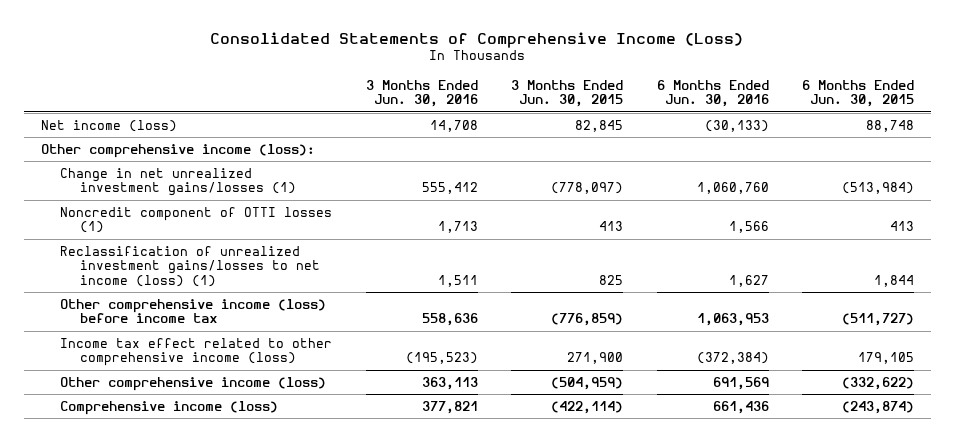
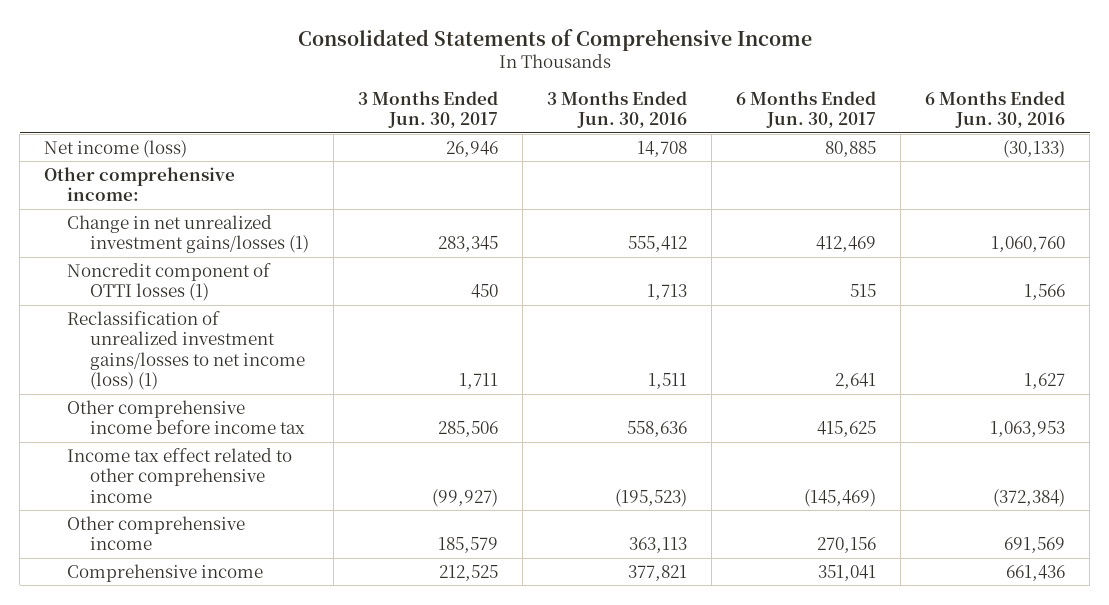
- Consolidated Statements of Comprehensive Income (Loss)
+ Consolidated Statements of Comprehensive Income
- | 3 Months Ended Jun. 30, 2016 | 3 Months Ended Jun. 30, 2015 | 6 Months Ended Jun. 30, 2016 | 6 Months Ended Jun. 30, 2015
+ | 3 Months Ended Jun. 30, 2017 | 3 Months Ended Jun. 30, 2016 | 6 Months Ended Jun. 30, 2017 | 6 Months Ended Jun. 30, 2016
- Other comprehensive income (loss):
+ Other comprehensive income:
- Other comprehensive income (loss) before income tax | 558,636 | (776,859) | 1,063,953 | (511,727)
- Income tax effect related to other comprehensive income (loss) | (195,523) | 271,900 | (372,384) | 179,105
- Other comprehensive income (loss) | 363,113 | (504,959) | 691,569 | (332,622)
- Comprehensive income (loss) | 377,821 | (422,114) | 661,436 | (243,874)
+ Other comprehensive income before income tax | 285,506 | 558,636 | 415,625 | 1,063,953
+ Income tax effect related to other comprehensive income | (99,927) | (195,523) | (145,469) | (372,384)
+ Other comprehensive income | 185,579 | 363,113 | 270,156 | 691,569
+ Comprehensive income | 212,525 | 377,821 | 351,041 | 661,436

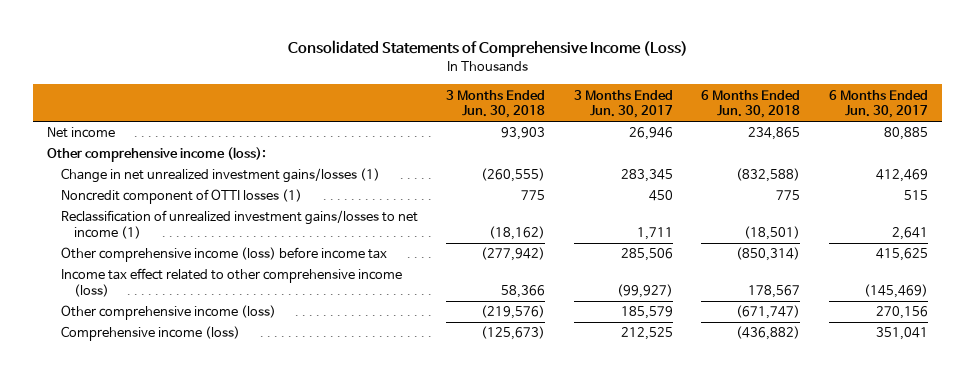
- Consolidated Statements of Comprehensive Income
+ Consolidated Statements of Comprehensive Income (Loss)
- | 3 Months Ended Jun. 30, 2017 | 3 Months Ended Jun. 30, 2016 | 6 Months Ended Jun. 30, 2017 | 6 Months Ended Jun. 30, 2016
+ | 3 Months Ended Jun. 30, 2018 | 3 Months Ended Jun. 30, 2017 | 6 Months Ended Jun. 30, 2018 | 6 Months Ended Jun. 30, 2017
- Net income (loss) | 26,946 | 14,708 | 80,885 | (30,133)
- Other comprehensive income:
+ Net income | 93,903 | 26,946 | 234,865 | 80,885
+ Other comprehensive income (loss):
- Reclassification of unrealized investment gains/losses to net income (loss) (1) | 1,711 | 1,511 | 2,641 | 1,627
- Other comprehensive income before income tax | 285,506 | 558,636 | 415,625 | 1,063,953
- Income tax effect related to other comprehensive income | (99,927) | (195,523) | (145,469) | (372,384)
- Other comprehensive income | 185,579 | 363,113 | 270,156 | 691,569
- Comprehensive income | 212,525 | 377,821 | 351,041 | 661,436
+ Reclassification of unrealized investment gains/losses to net income (1) | (18,162) | 1,711 | (18,501) | 2,641
+ Other comprehensive income (loss) before income tax | (277,942) | 285,506 | (850,314) | 415,625
+ Income tax effect related to other comprehensive income (loss) | 58,366 | (99,927) | 178,567 | (145,469)
+ Other comprehensive income (loss) | (219,576) | 185,579 | (671,747) | 270,156
+ Comprehensive income (loss) | (125,673) | 212,525 | (436,882) | 351,041

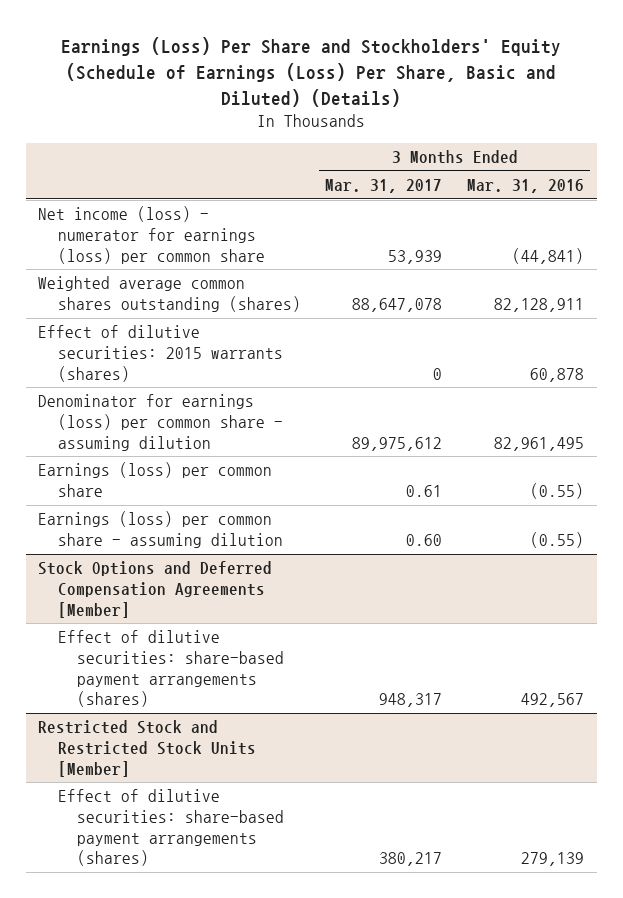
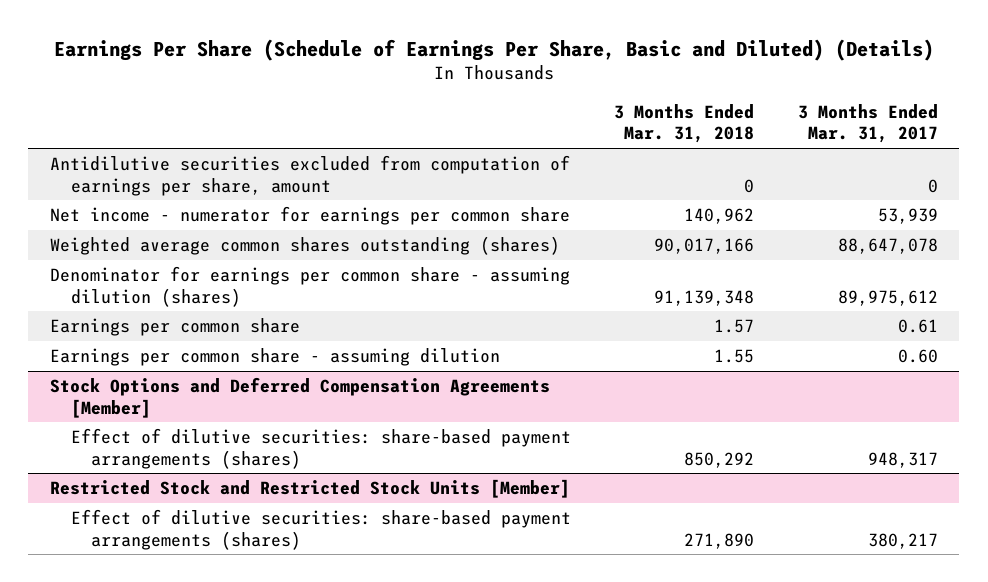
- Earnings (Loss) Per Share and Stockholders' Equity (Schedule of Earnings (Loss) Per Share, Basic and Diluted) (Details)
+ Earnings Per Share (Schedule of Earnings Per Share, Basic and Diluted) (Details)
- | 3 Months Ended Mar. 31, 2017 | 3 Months Ended Mar. 31, 2016
+ | 3 Months Ended Mar. 31, 2018 | 3 Months Ended Mar. 31, 2017
- Net income (loss) - numerator for earnings (loss) per common share | 53,939 | (44,841)
+ Antidilutive securities excluded from computation of earnings per share, amount | 0 | 0
+ Net income - numerator for earnings per common share | 140,962 | 53,939
- Effect of dilutive securities: 2015 warrants (shares) | 0 | 60,878
- Denominator for earnings (loss) per common share - assuming dilution | 89,975,612 | 82,961,495
- Earnings (loss) per common share | 0.61 | (0.55)
- Earnings (loss) per common share - assuming dilution | 0.60 | (0.55)
+ Denominator for earnings per common share - assuming dilution (shares) | 91,139,348 | 89,975,612
+ Earnings per common share | 1.57 | 0.61
+ Earnings per common share - assuming dilution | 1.55 | 0.60

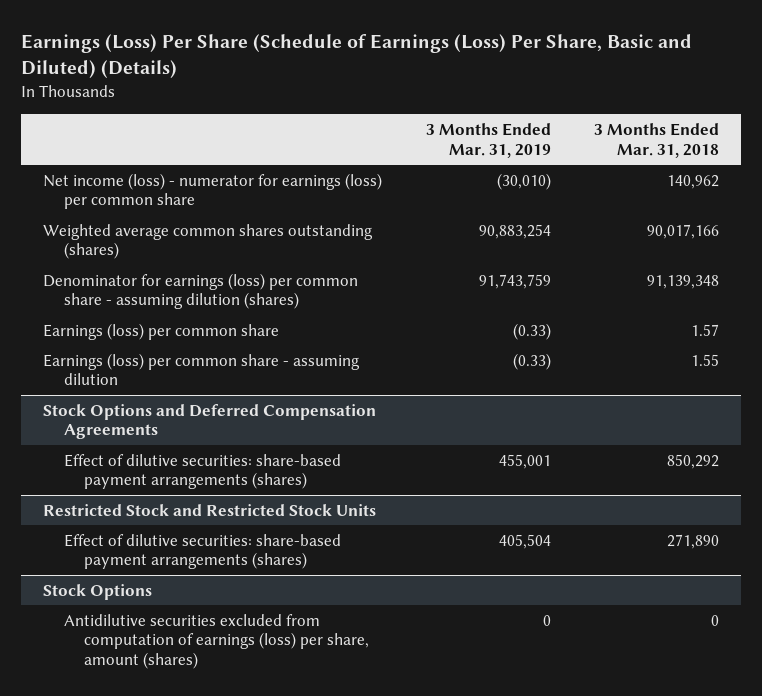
- Earnings Per Share (Schedule of Earnings Per Share, Basic and Diluted) (Details)
+ Earnings (Loss) Per Share (Schedule of Earnings (Loss) Per Share, Basic and Diluted) (Details)
- | 3 Months Ended Mar. 31, 2018 | 3 Months Ended Mar. 31, 2017
+ | 3 Months Ended Mar. 31, 2019 | 3 Months Ended Mar. 31, 2018
- Antidilutive securities excluded from computation of earnings per share, amount | 0 | 0
- Net income - numerator for earnings per common share | 140,962 | 53,939
+ Net income (loss) - numerator for earnings (loss) per common share | (30,010) | 140,962
- Denominator for earnings per common share - assuming dilution (shares) | 91,139,348 | 89,975,612
- Earnings per common share | 1.57 | 0.61
- Earnings per common share - assuming dilution | 1.55 | 0.60
- Stock Options and Deferred Compensation Agreements [Member]
+ Denominator for earnings (loss) per common share - assuming dilution (shares) | 91,743,759 | 91,139,348
+ Earnings (loss) per common share | (0.33) | 1.57
+ Earnings (loss) per common share - assuming dilution | (0.33) | 1.55
+ Stock Options and Deferred Compensation Agreements
- Restricted Stock and Restricted Stock Units [Member]
+ Restricted Stock and Restricted Stock Units
+ Stock Options
+ Antidilutive securities excluded from computation of earnings (loss) per share, amount (shares) | 0 | 0

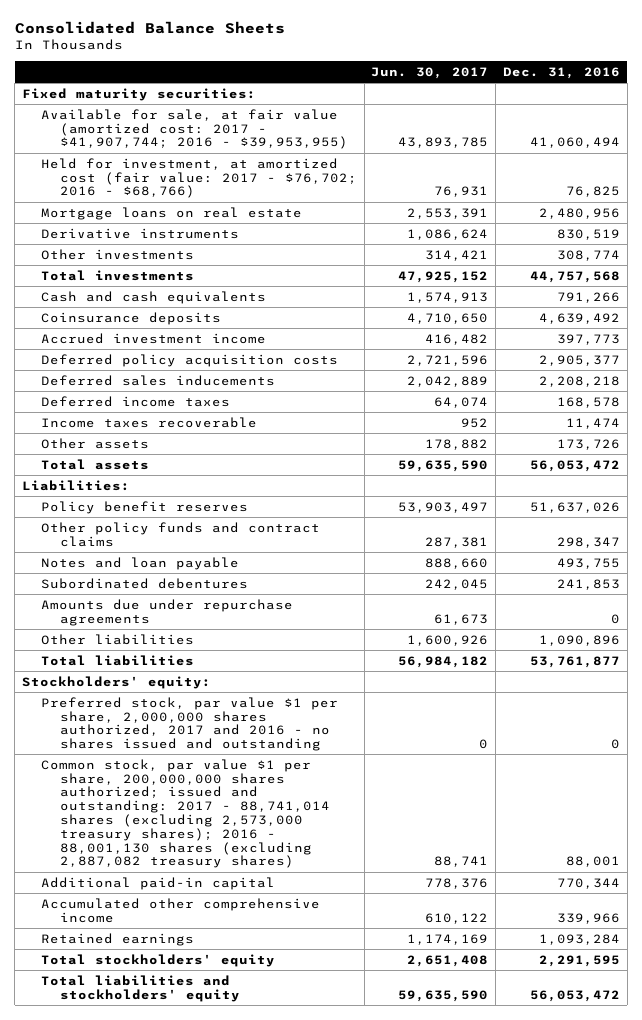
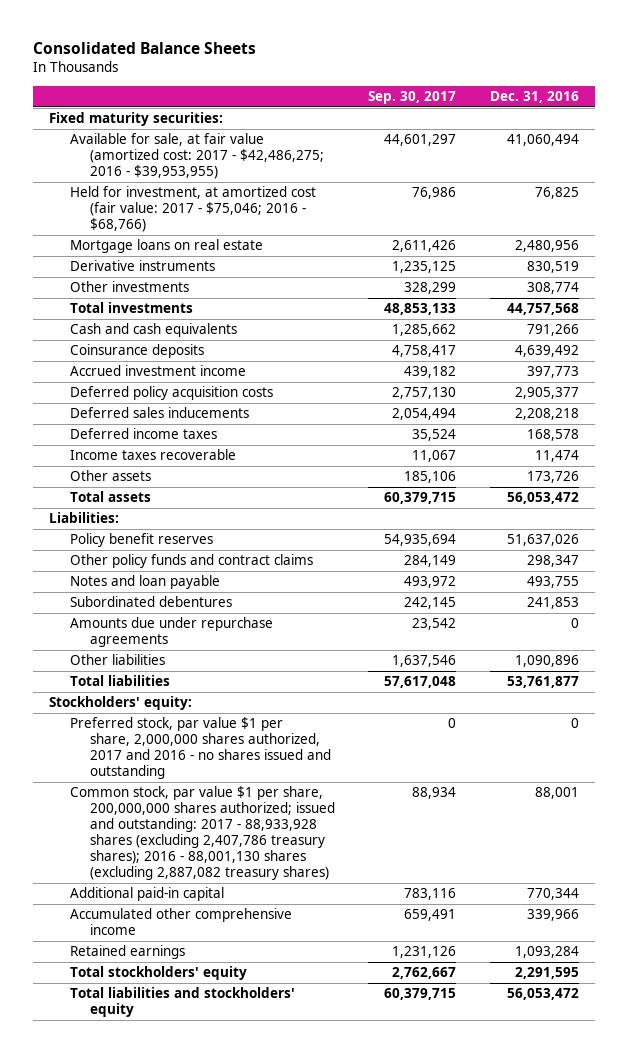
- | Jun. 30, 2017 | Dec. 31, 2016
+ | Sep. 30, 2017 | Dec. 31, 2016
- Available for sale, at fair value (amortized cost: 2017 - $41,907,744; 2016 - $39,953,955) | 43,893,785 | 41,060,494
- Held for investment, at amortized cost (fair value: 2017 - $76,702; 2016 - $68,766) | 76,931 | 76,825
+ Available for sale, at fair value (amortized cost: 2017 - $42,486,275; 2016 - $39,953,955) | 44,601,297 | 41,060,494
+ Held for investment, at amortized cost (fair value: 2017 - $75,046; 2016 - $68,766) | 76,986 | 76,825
- Common stock, par value $1 per share, 200,000,000 shares authorized; issued and outstanding: 2017 - 88,741,014 shares (excluding 2,573,000 treasury shares); 2016 - 88,001,130 shares (excluding 2,887,082 treasury shares) | 88,741 | 88,001
+ Common stock, par value $1 per share, 200,000,000 shares authorized; issued and outstanding: 2017 - 88,933,928 shares (excluding 2,407,786 treasury shares); 2016 - 88,001,130 shares (excluding 2,887,082 treasury shares) | 88,934 | 88,001

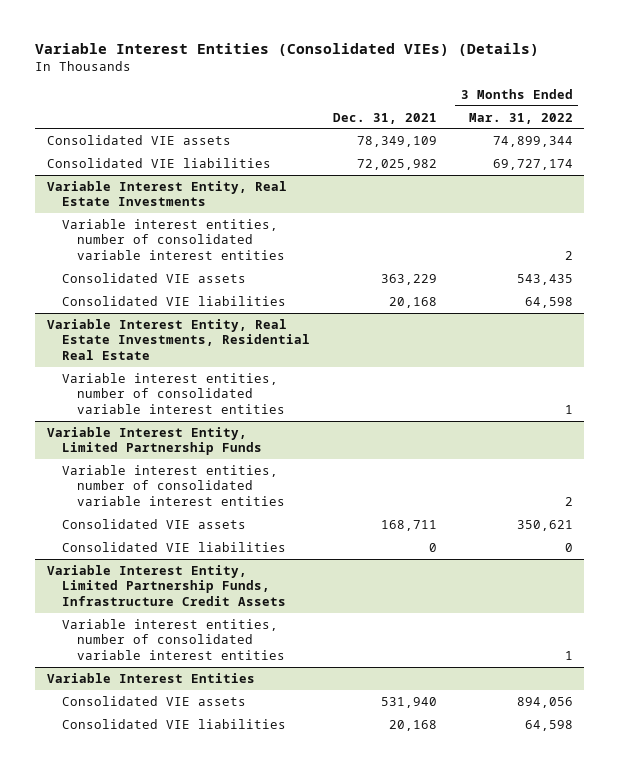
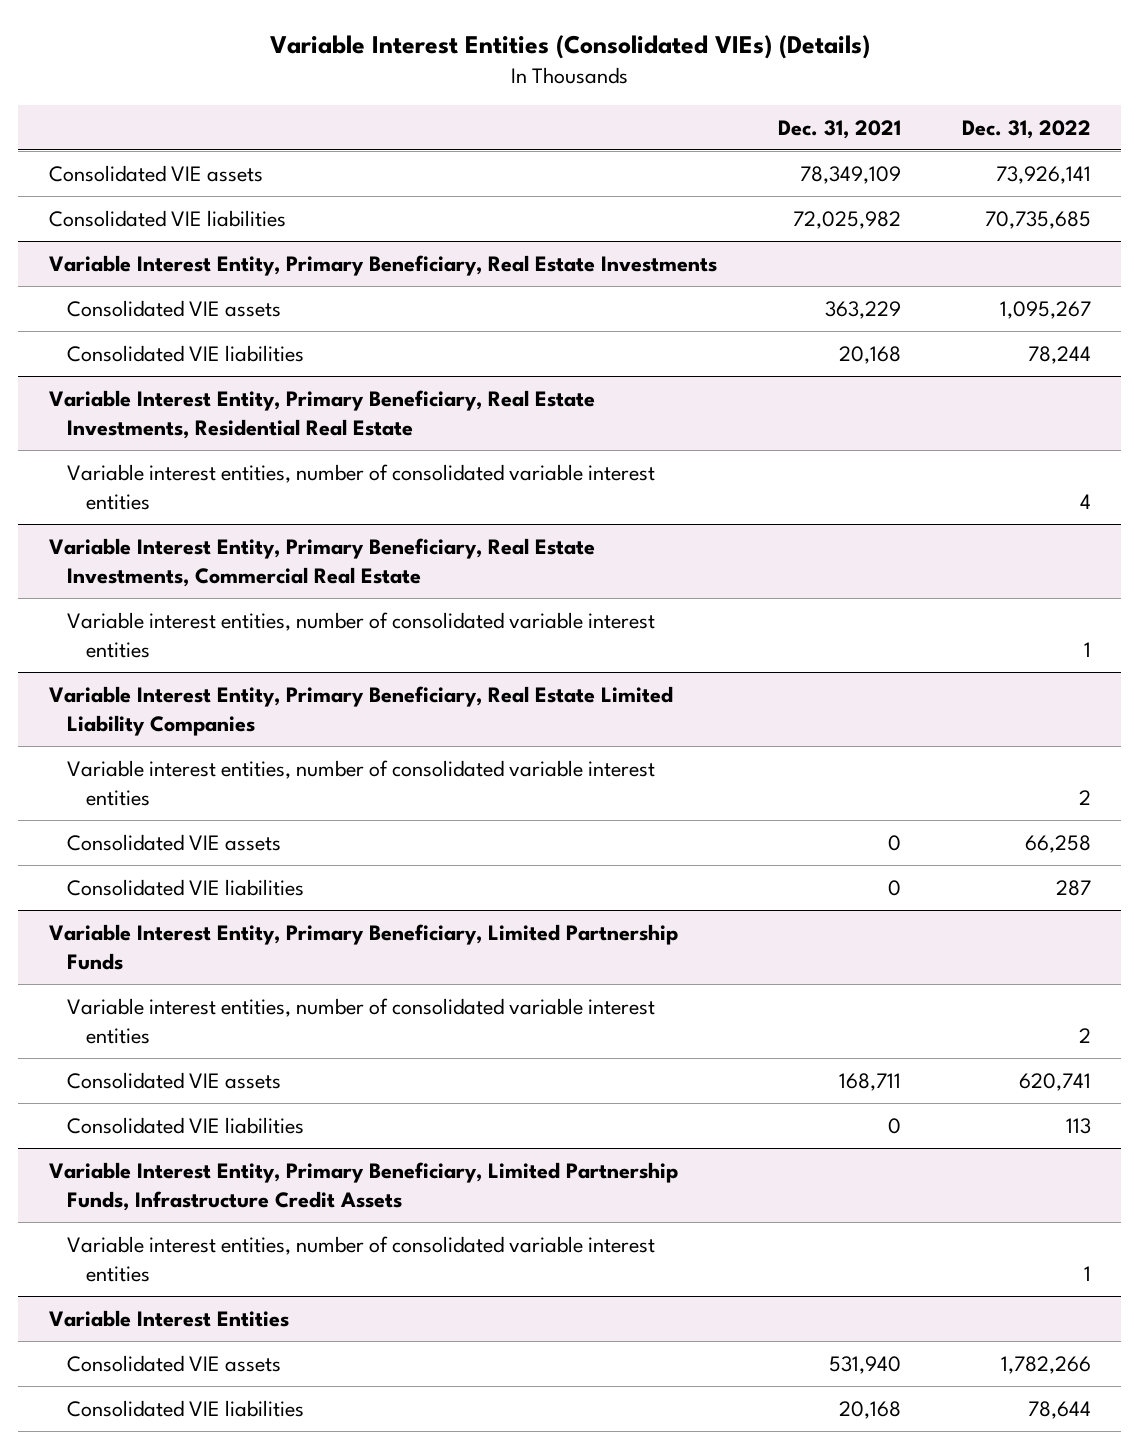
- | Dec. 31, 2021 | 3 Months Ended Mar. 31, 2022
+ | Dec. 31, 2021 | Dec. 31, 2022
- Variable Interest Entity, Real Estate Investments
- Variable interest entities, number of consolidated variable interest entities | | 2
+ Variable Interest Entity, Primary Beneficiary, Real Estate Investments
- Variable Interest Entity, Real Estate Investments, Residential Real Estate
+ Variable Interest Entity, Primary Beneficiary, Real Estate Investments, Residential Real Estate
- Variable Interest Entity, Limited Partnership Funds
+ Variable Interest Entity, Primary Beneficiary, Real Estate Investments, Commercial Real Estate
+ Variable Interest Entity, Primary Beneficiary, Real Estate Limited Liability Companies
+ Variable interest entities, number of consolidated variable interest entities | | 2
+ Consolidated VIE assets | 0 | 66,258
+ Consolidated VIE liabilities | 0 | 287
+ Variable Interest Entity, Primary Beneficiary, Limited Partnership Funds
+ Variable interest entities, number of consolidated variable interest entities | | 2
- Variable Interest Entity, Limited Partnership Funds, Infrastructure Credit Assets
+ Variable Interest Entity, Primary Beneficiary, Limited Partnership Funds, Infrastructure Credit Assets

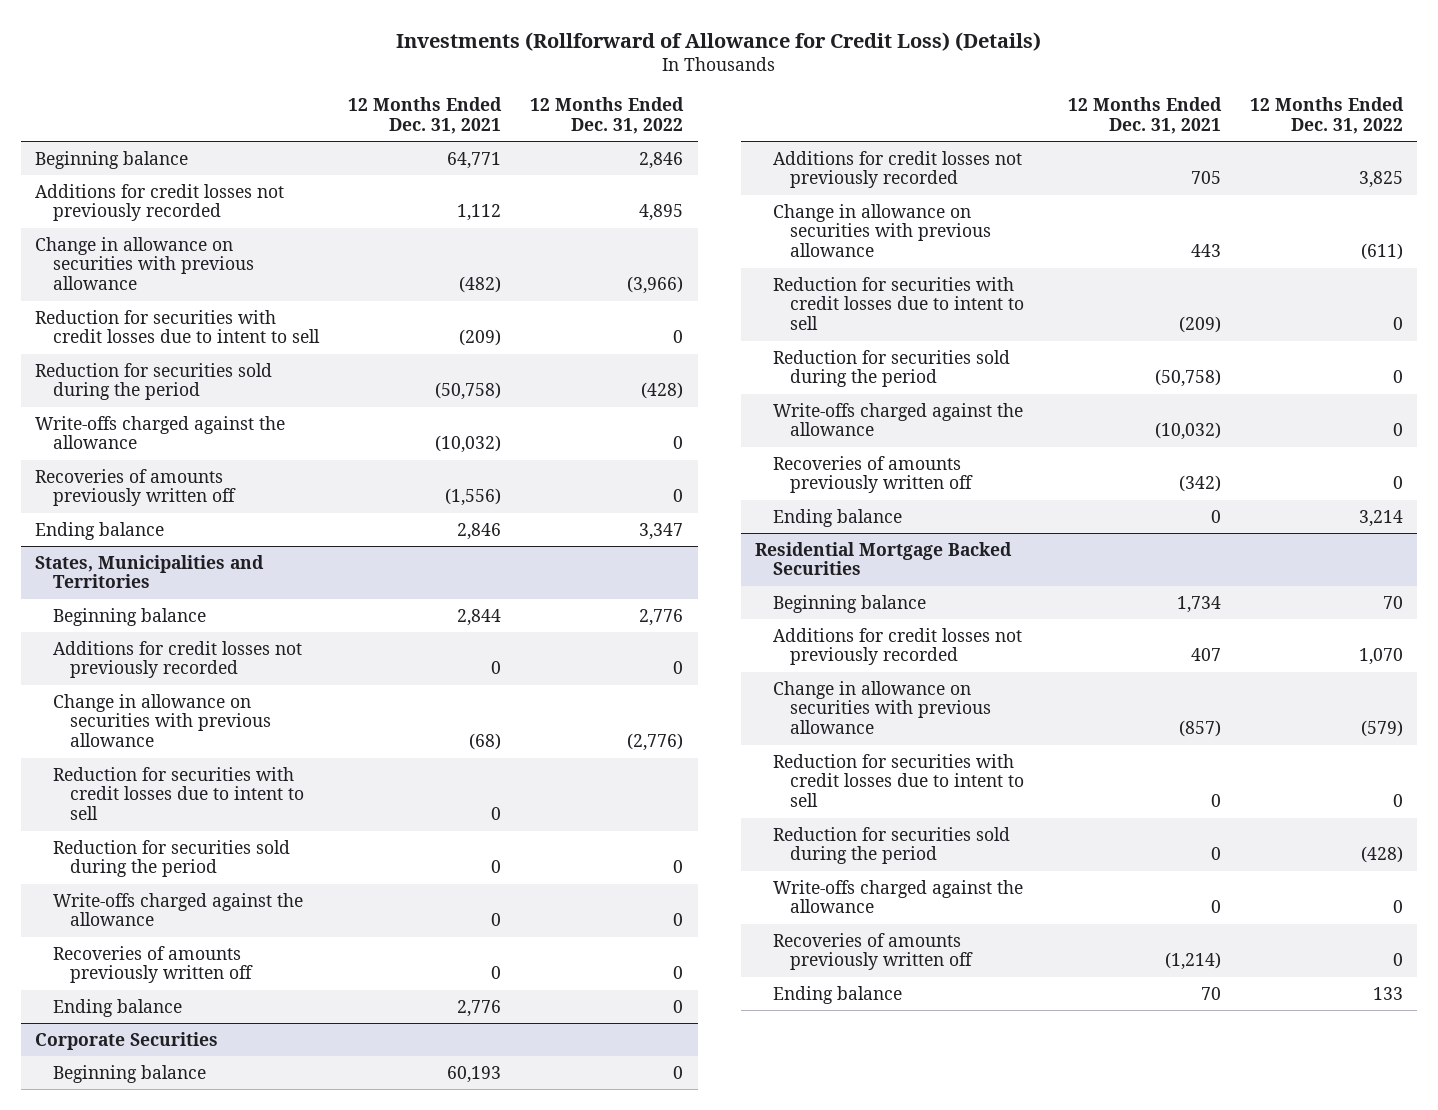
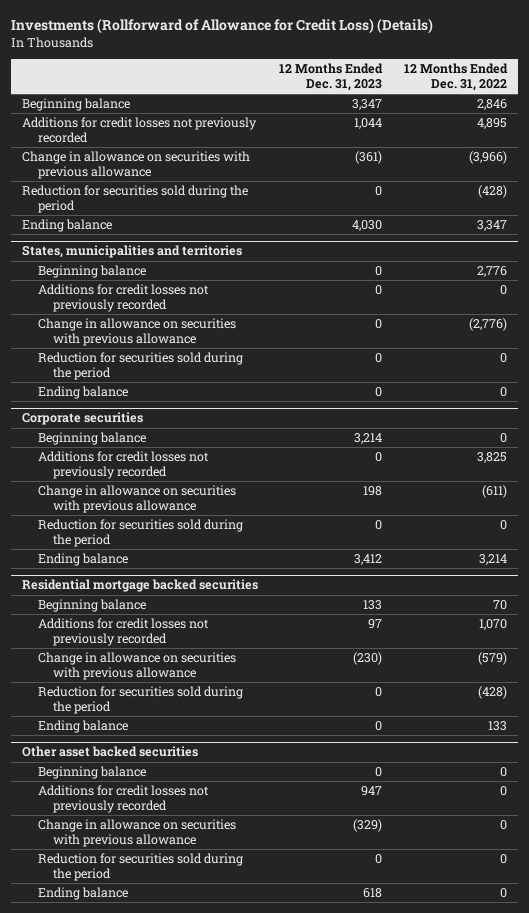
- | 12 Months Ended Dec. 31, 2021 | 12 Months Ended Dec. 31, 2022
+ | 12 Months Ended Dec. 31, 2023 | 12 Months Ended Dec. 31, 2022
- Reduction for securities with credit losses due to intent to sell | (209) | 0
- Write-offs charged against the allowance | (10,032) | 0
- Recoveries of amounts previously written off | (1,556) | 0
- States, Municipalities and Territories
+ States, municipalities and territories
- Reduction for securities with credit losses due to intent to sell | 0 |
- Write-offs charged against the allowance | 0 | 0
- Recoveries of amounts previously written off | 0 | 0
- Corporate Securities
+ Corporate securities
- Reduction for securities with credit losses due to intent to sell | (209) | 0
- Write-offs charged against the allowance | (10,032) | 0
- Recoveries of amounts previously written off | (342) | 0
- Residential Mortgage Backed Securities
+ Residential mortgage backed securities
- Reduction for securities with credit losses due to intent to sell | 0 | 0
- Write-offs charged against the allowance | 0 | 0
- Recoveries of amounts previously written off | (1,214) | 0
+ Other asset backed securities
+ Beginning balance | 0 | 0
+ Additions for credit losses not previously recorded | 947 | 0
+ Change in allowance on securities with previous allowance | (329) | 0
+ Reduction for securities sold during the period | 0 | 0
+ Ending balance | 618 | 0

